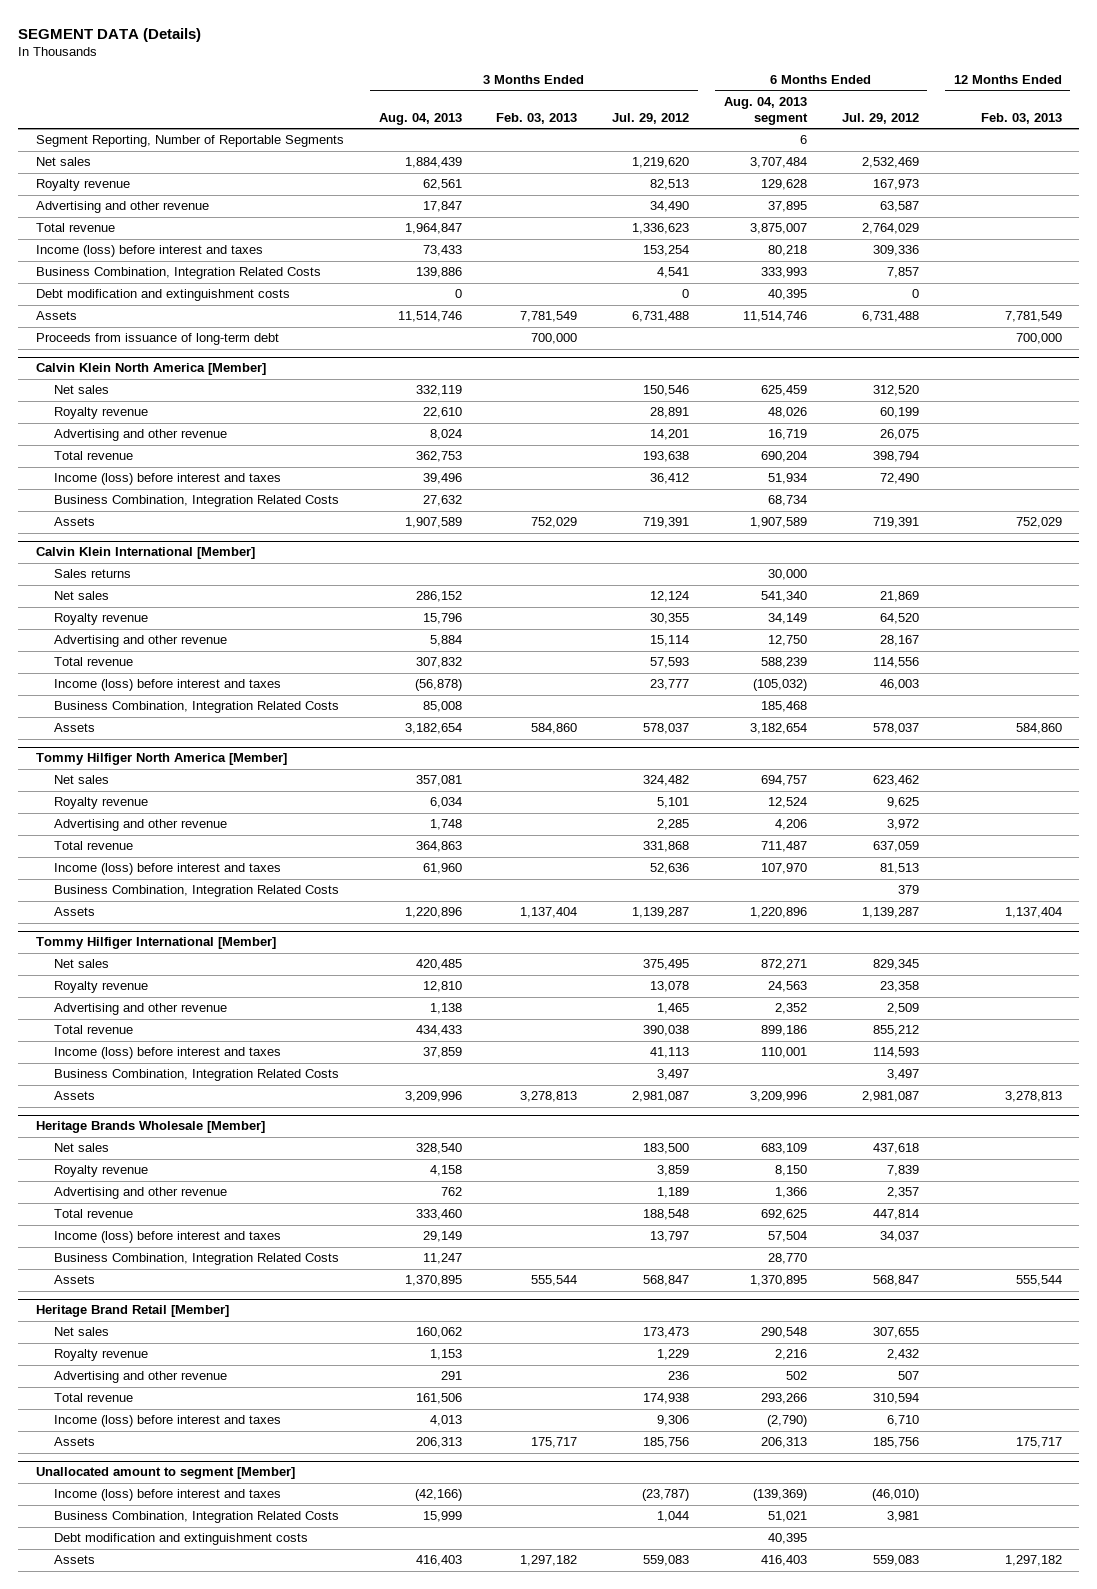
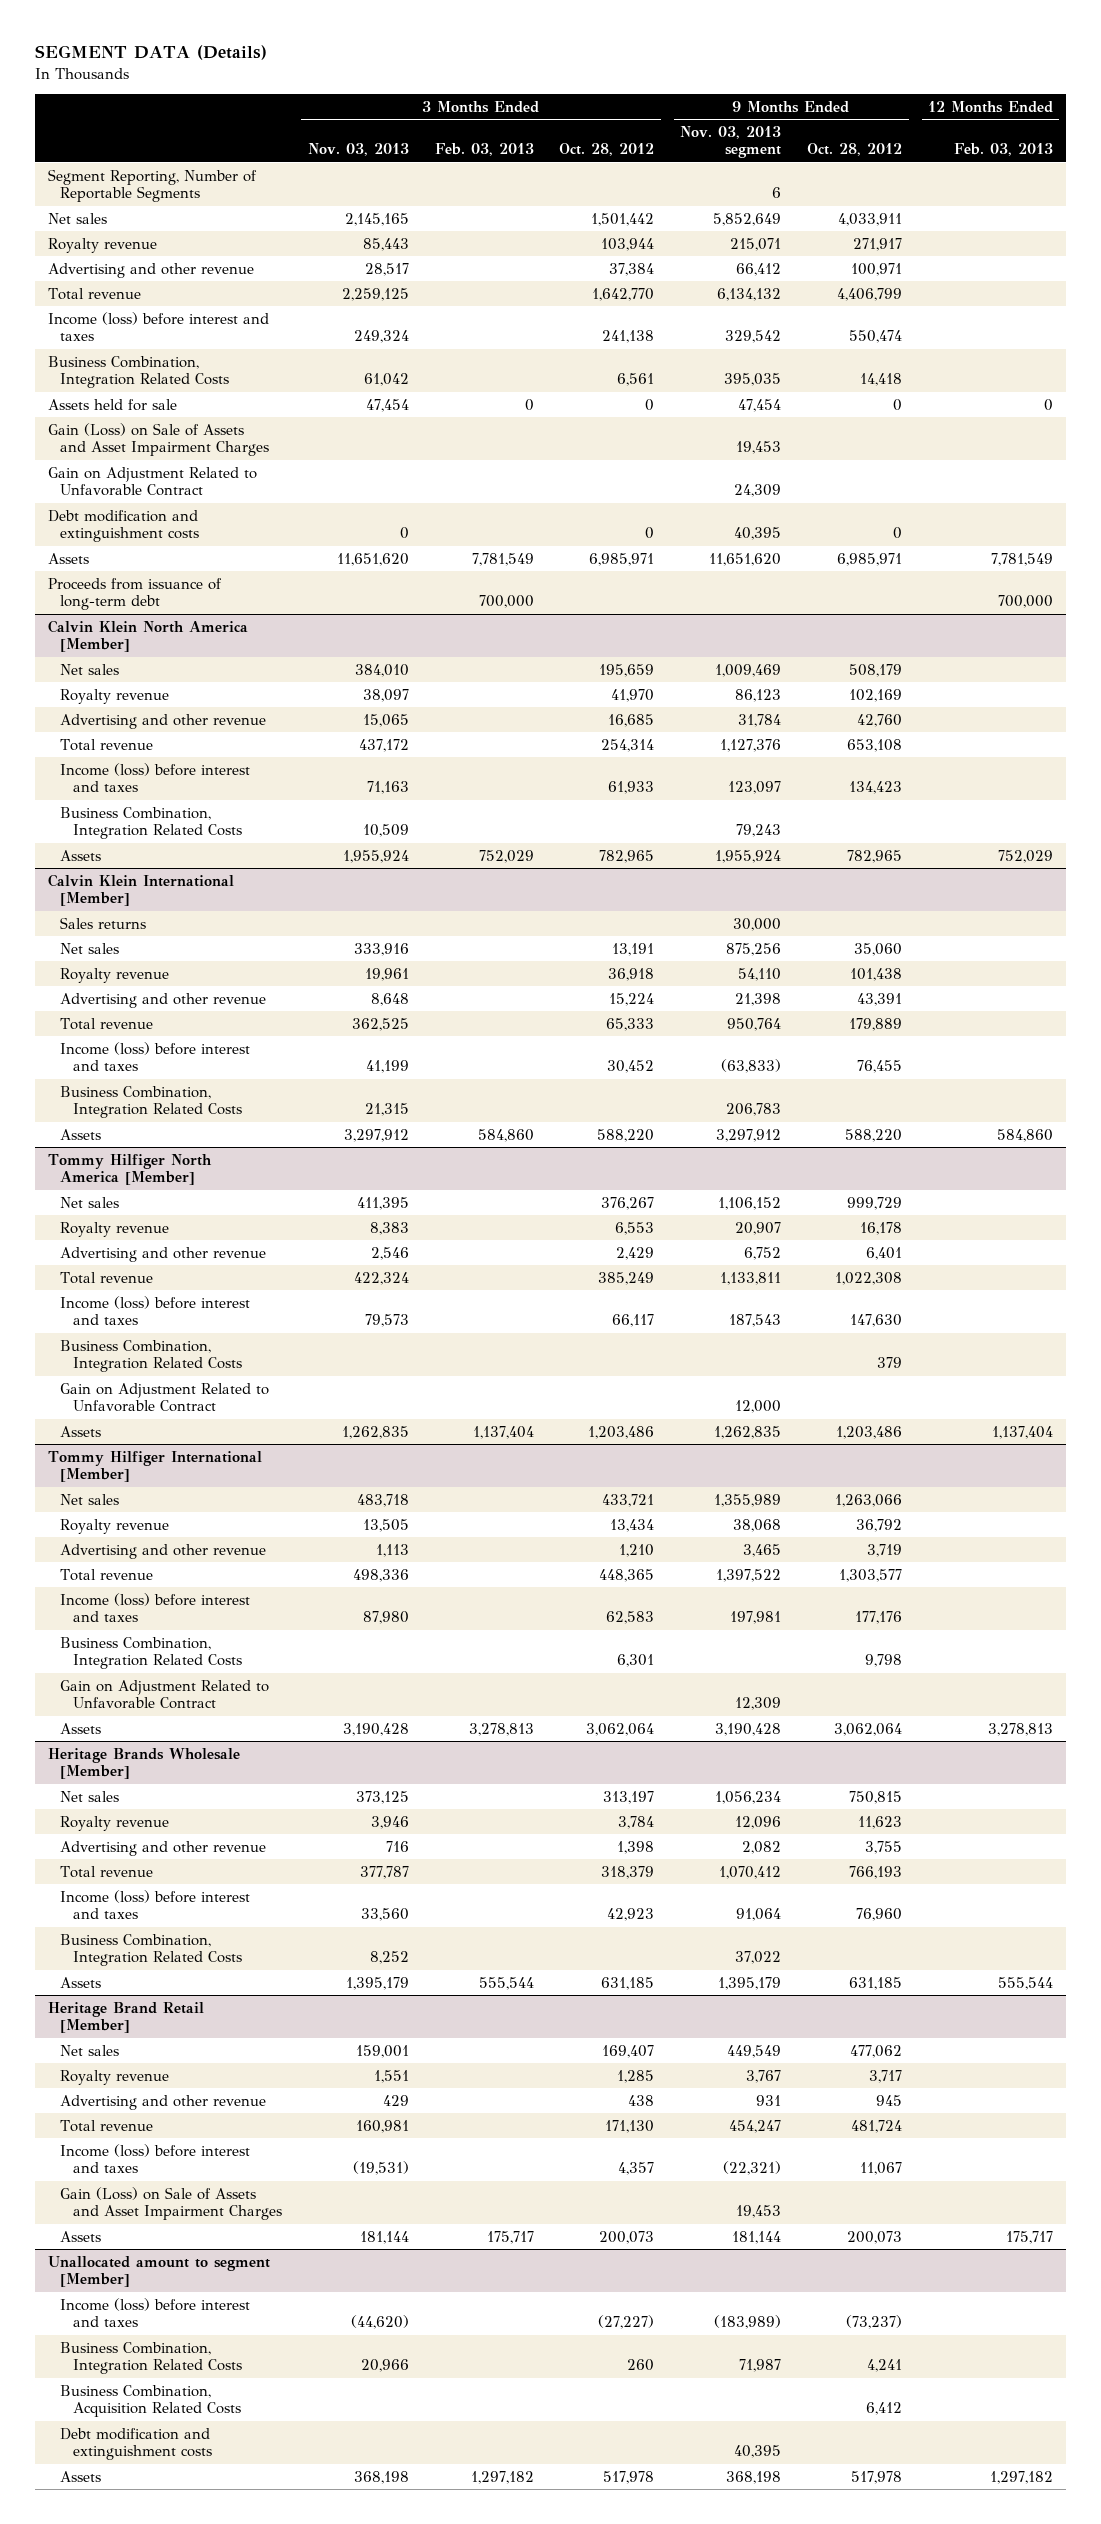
- | 3 Months Ended Aug. 04, 2013 | 3 Months Ended Feb. 03, 2013 | 3 Months Ended Jul. 29, 2012 | 6 Months Ended Aug. 04, 2013 segment | 6 Months Ended Jul. 29, 2012 | 12 Months Ended Feb. 03, 2013
+ | 3 Months Ended Nov. 03, 2013 | 3 Months Ended Feb. 03, 2013 | 3 Months Ended Oct. 28, 2012 | 9 Months Ended Nov. 03, 2013 segment | 9 Months Ended Oct. 28, 2012 | 12 Months Ended Feb. 03, 2013
+ Assets held for sale | 47,454 | 0 | 0 | 47,454 | 0 | 0
+ Gain (Loss) on Sale of Assets and Asset Impairment Charges | | | | 19,453 | |
+ Gain on Adjustment Related to Unfavorable Contract | | | | 24,309 | |
@ Tommy Hilfiger North America [Member]
+ Gain on Adjustment Related to Unfavorable Contract | | | | 12,000 | |
@ Tommy Hilfiger International [Member]
+ Gain on Adjustment Related to Unfavorable Contract | | | | 12,309 | |
@ Heritage Brand Retail [Member]
+ Gain (Loss) on Sale of Assets and Asset Impairment Charges | | | | 19,453 | |
@ Unallocated amount to segment [Member]
+ Business Combination, Acquisition Related Costs | | | | | 6,412 |

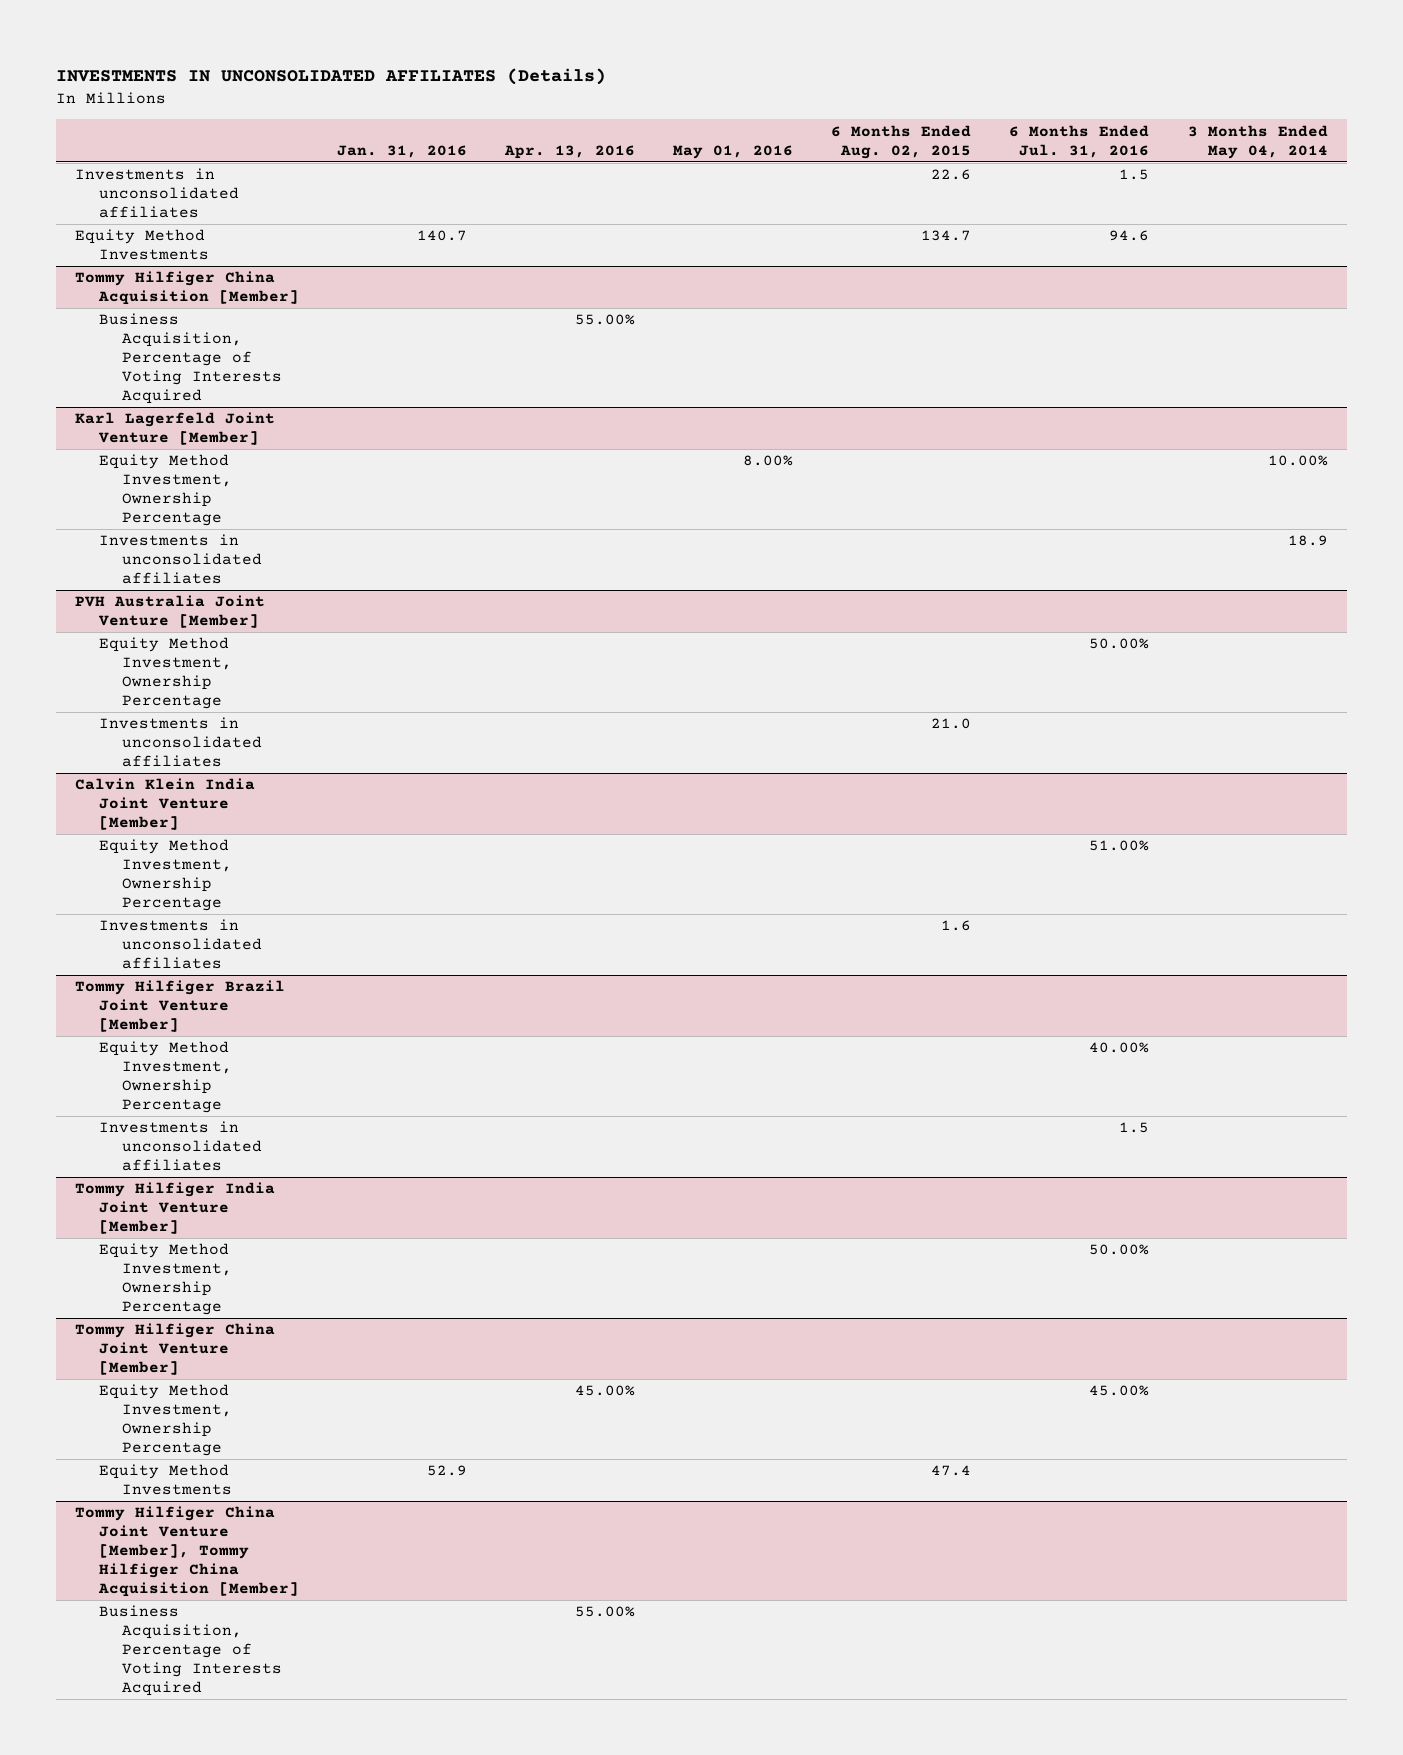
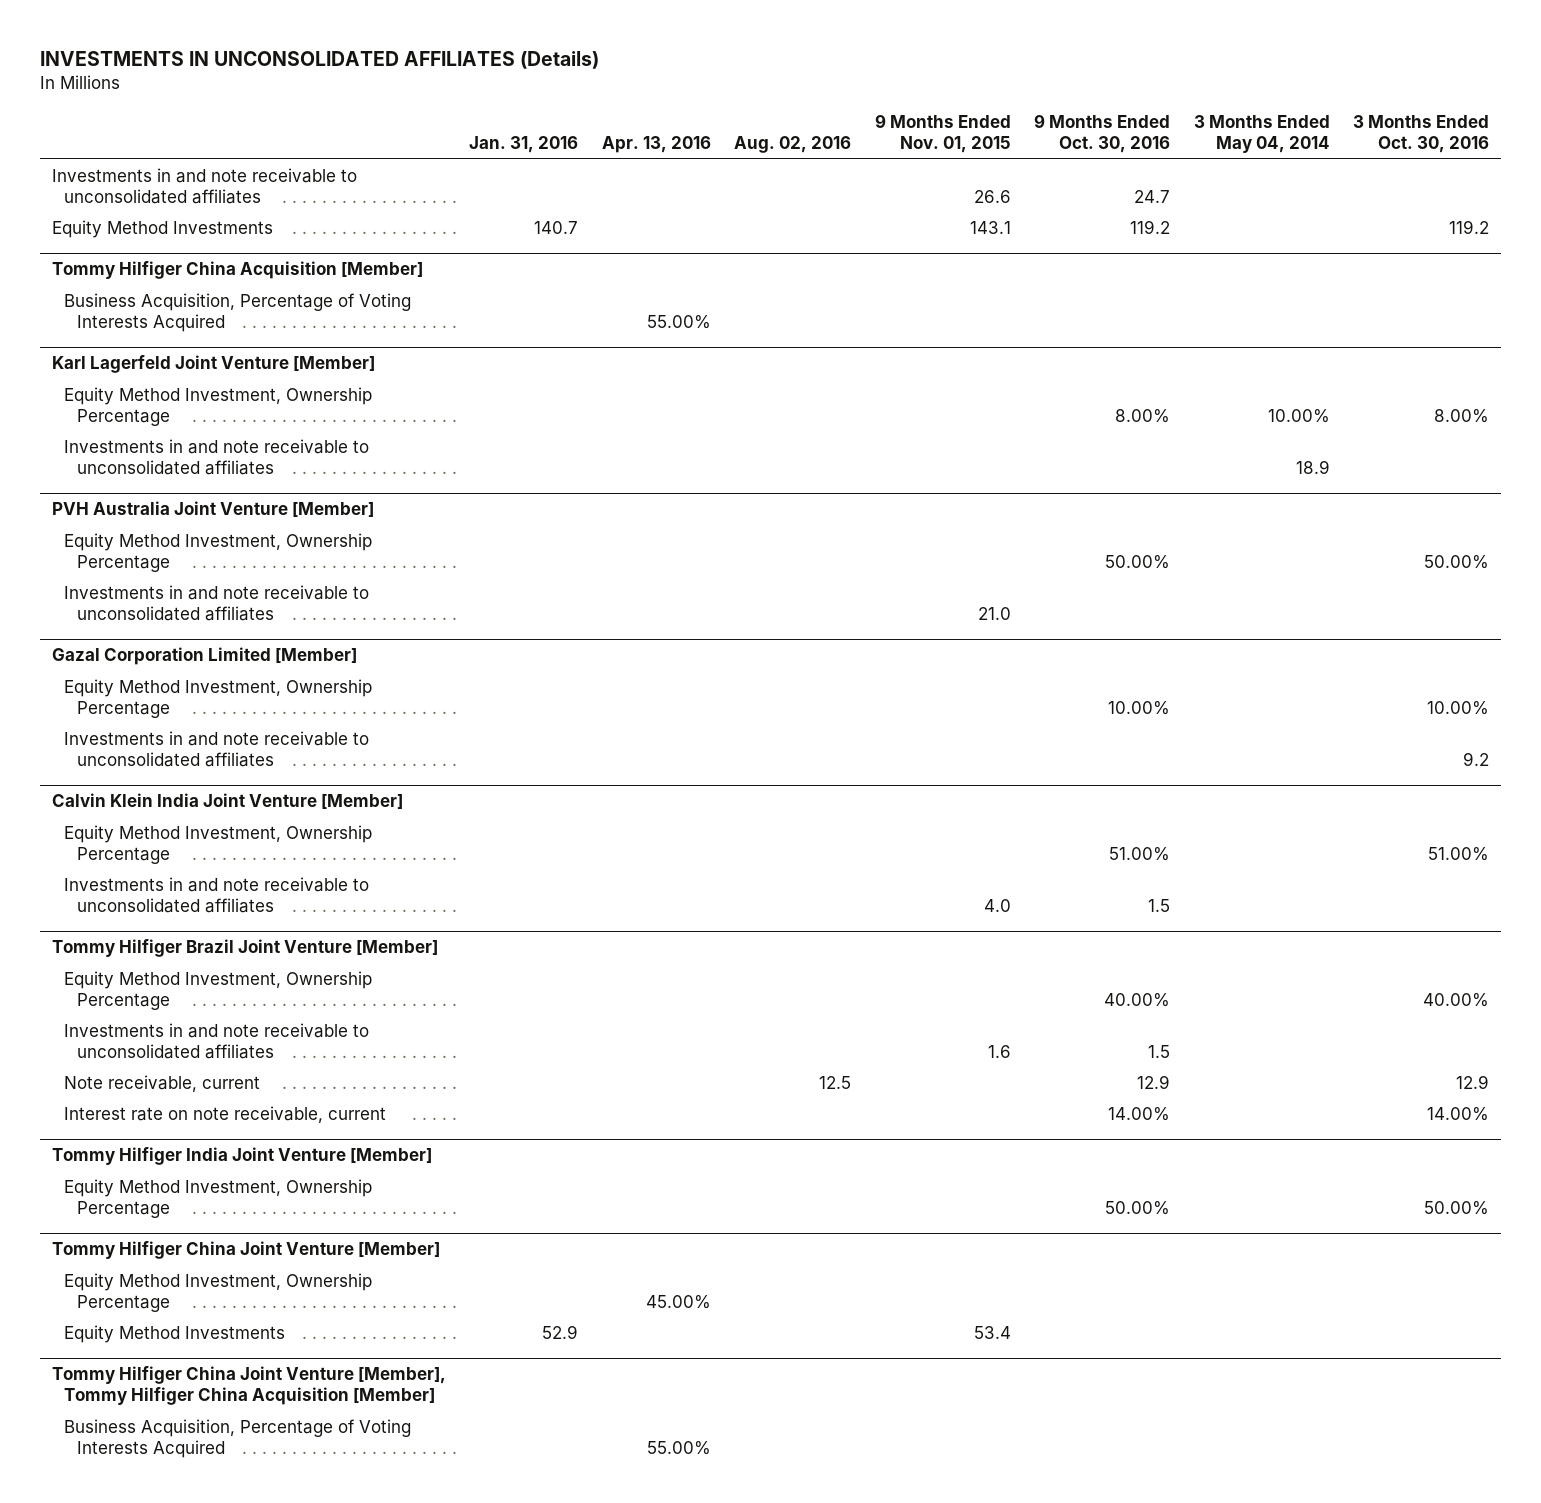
- | Jan. 31, 2016 | Apr. 13, 2016 | May 01, 2016 | 6 Months Ended Aug. 02, 2015 | 6 Months Ended Jul. 31, 2016 | 3 Months Ended May 04, 2014
+ | Jan. 31, 2016 | Apr. 13, 2016 | Aug. 02, 2016 | 9 Months Ended Nov. 01, 2015 | 9 Months Ended Oct. 30, 2016 | 3 Months Ended May 04, 2014 | 3 Months Ended Oct. 30, 2016
- Investments in unconsolidated affiliates | | | | 22.6 | 1.5 |
+ Investments in and note receivable to unconsolidated affiliates | | | | 26.6 | 24.7 | |
@ Karl Lagerfeld Joint Venture [Member]
- Investments in unconsolidated affiliates | | | | | | 18.9
+ Investments in and note receivable to unconsolidated affiliates | | | | | | 18.9 |
@ PVH Australia Joint Venture [Member]
- Investments in unconsolidated affiliates | | | | 21.0 | |
+ Investments in and note receivable to unconsolidated affiliates | | | | 21.0 | | |
+ Gazal Corporation Limited [Member]
+ Equity Method Investment, Ownership Percentage | | | | | 10.00% | | 10.00%
+ Investments in and note receivable to unconsolidated affiliates | | | | | | | 9.2
@ Calvin Klein India Joint Venture [Member]
- Investments in unconsolidated affiliates | | | | 1.6 | |
+ Investments in and note receivable to unconsolidated affiliates | | | | 4.0 | 1.5 | |
@ Tommy Hilfiger Brazil Joint Venture [Member]
- Investments in unconsolidated affiliates | | | | | 1.5 |
+ Investments in and note receivable to unconsolidated affiliates | | | | 1.6 | 1.5 | |
+ Note receivable, current | | | 12.5 | | 12.9 | | 12.9
+ Interest rate on note receivable, current | | | | | 14.00% | | 14.00%

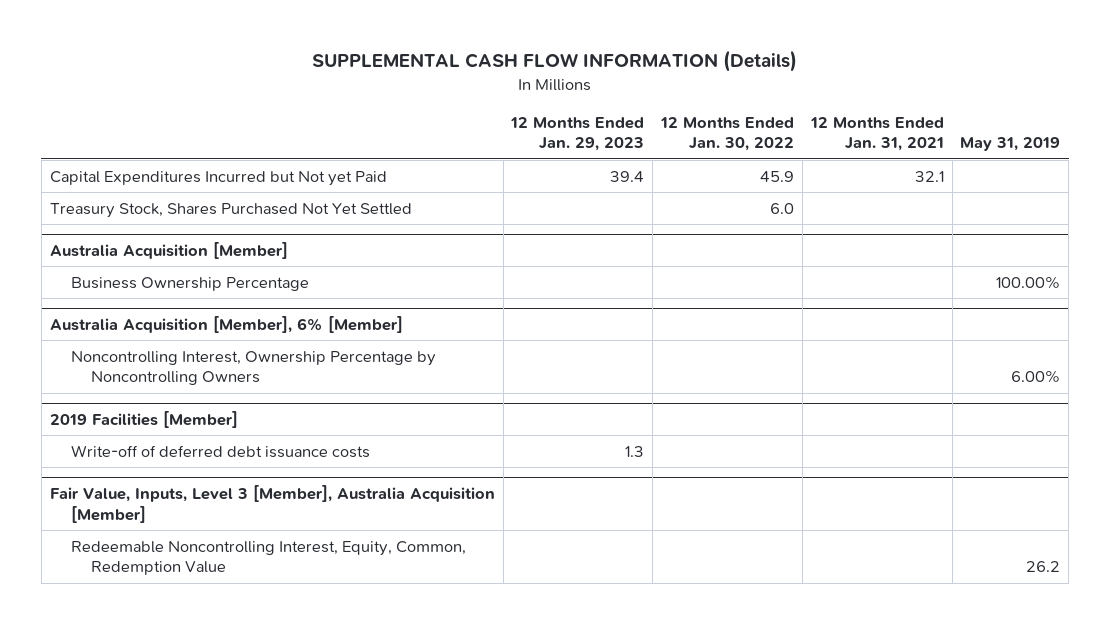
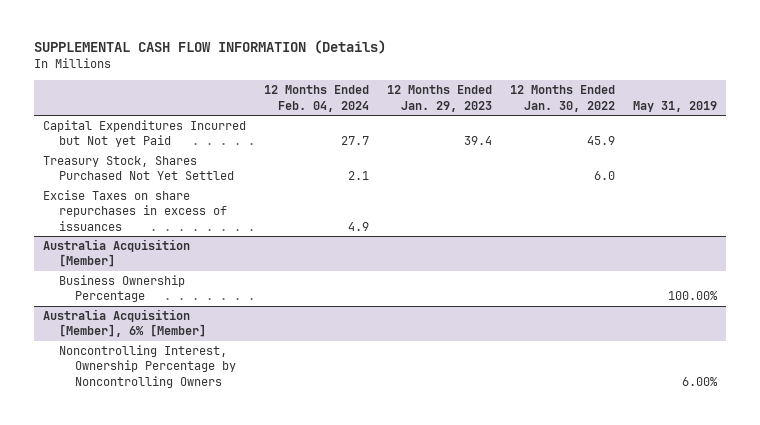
- | 12 Months Ended Jan. 29, 2023 | 12 Months Ended Jan. 30, 2022 | 12 Months Ended Jan. 31, 2021 | May 31, 2019
+ | 12 Months Ended Feb. 04, 2024 | 12 Months Ended Jan. 29, 2023 | 12 Months Ended Jan. 30, 2022 | May 31, 2019
+ Excise Taxes on share repurchases in excess of issuances | 4.9 | | |
- 2019 Facilities [Member]
- Write-off of deferred debt issuance costs | 1.3 | | |
- Fair Value, Inputs, Level 3 [Member], Australia Acquisition [Member]
- Redeemable Noncontrolling Interest, Equity, Common, Redemption Value | | | | 26.2

